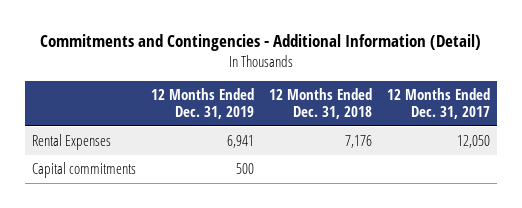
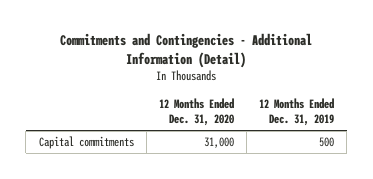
- | 12 Months Ended Dec. 31, 2019 | 12 Months Ended Dec. 31, 2018 | 12 Months Ended Dec. 31, 2017
+ | 12 Months Ended Dec. 31, 2020 | 12 Months Ended Dec. 31, 2019
- Rental Expenses | 6,941 | 7,176 | 12,050

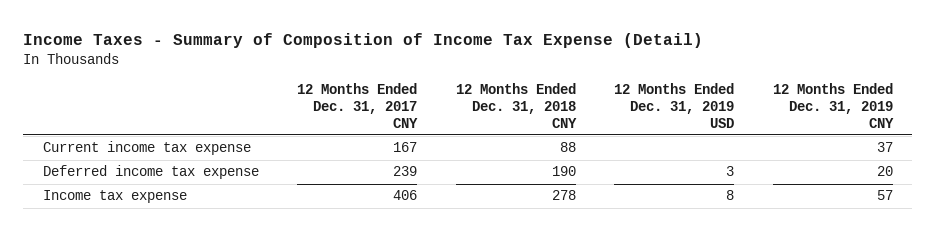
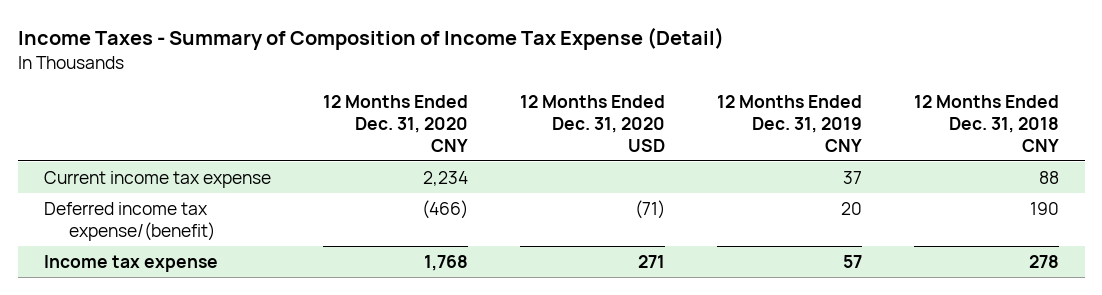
- | 12 Months Ended Dec. 31, 2017 CNY | 12 Months Ended Dec. 31, 2018 CNY | 12 Months Ended Dec. 31, 2019 USD | 12 Months Ended Dec. 31, 2019 CNY
+ | 12 Months Ended Dec. 31, 2020 CNY | 12 Months Ended Dec. 31, 2020 USD | 12 Months Ended Dec. 31, 2019 CNY | 12 Months Ended Dec. 31, 2018 CNY
- Deferred income tax expense | 239 | 190 | 3 | 20
+ Deferred income tax expense/(benefit) | (466) | (71) | 20 | 190

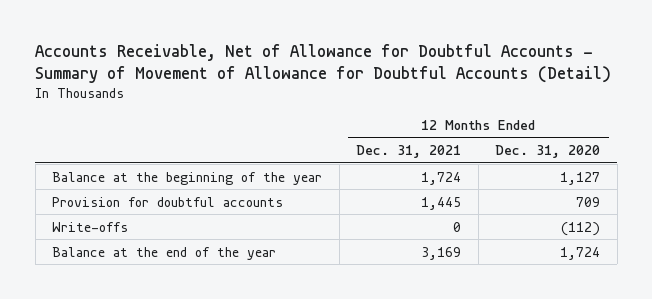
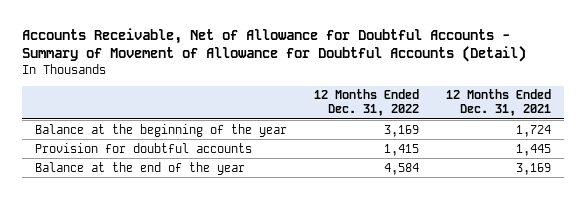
- | 12 Months Ended Dec. 31, 2021 | 12 Months Ended Dec. 31, 2020
+ | 12 Months Ended Dec. 31, 2022 | 12 Months Ended Dec. 31, 2021
- Write-offs | 0 | (112)

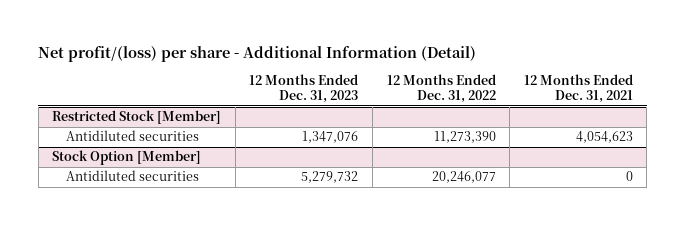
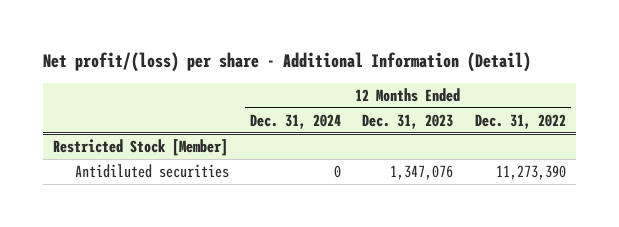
- | 12 Months Ended Dec. 31, 2023 | 12 Months Ended Dec. 31, 2022 | 12 Months Ended Dec. 31, 2021
+ | 12 Months Ended Dec. 31, 2024 | 12 Months Ended Dec. 31, 2023 | 12 Months Ended Dec. 31, 2022
- Stock Option [Member]
- Antidiluted securities | 5,279,732 | 20,246,077 | 0

